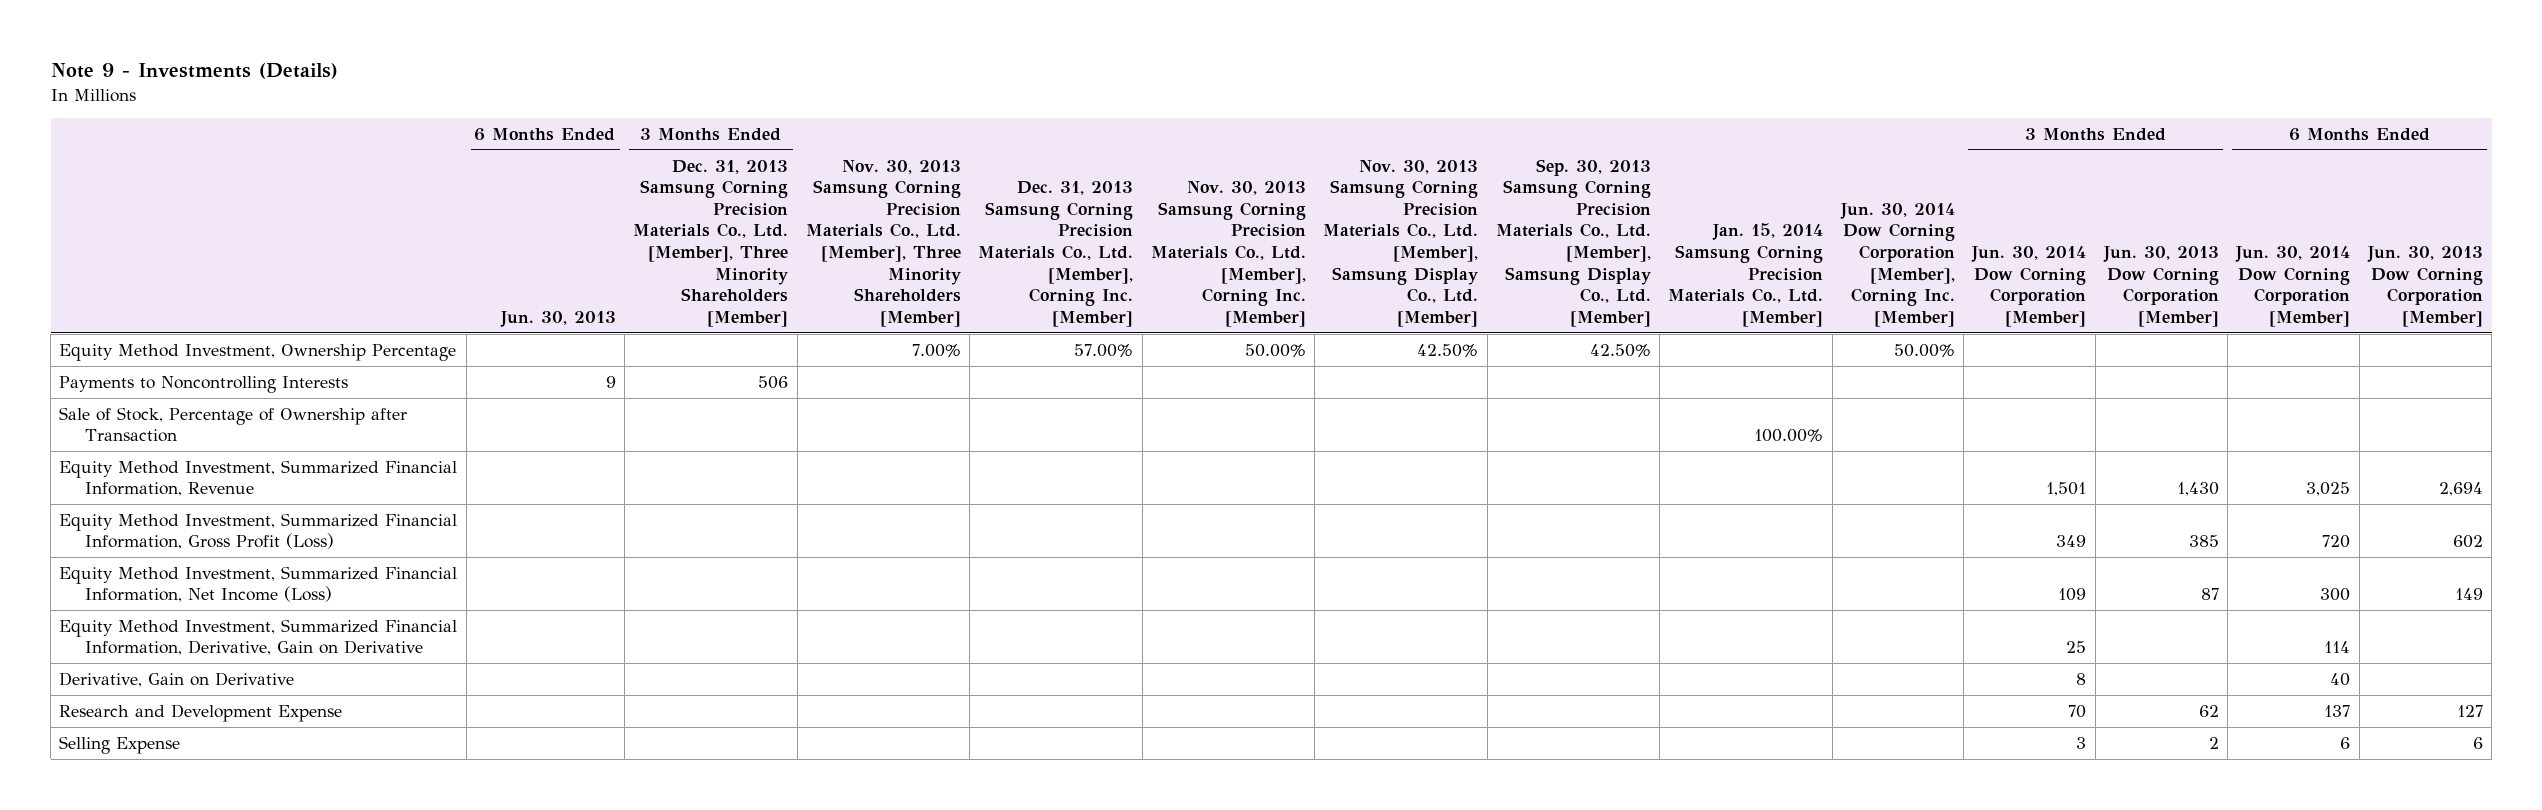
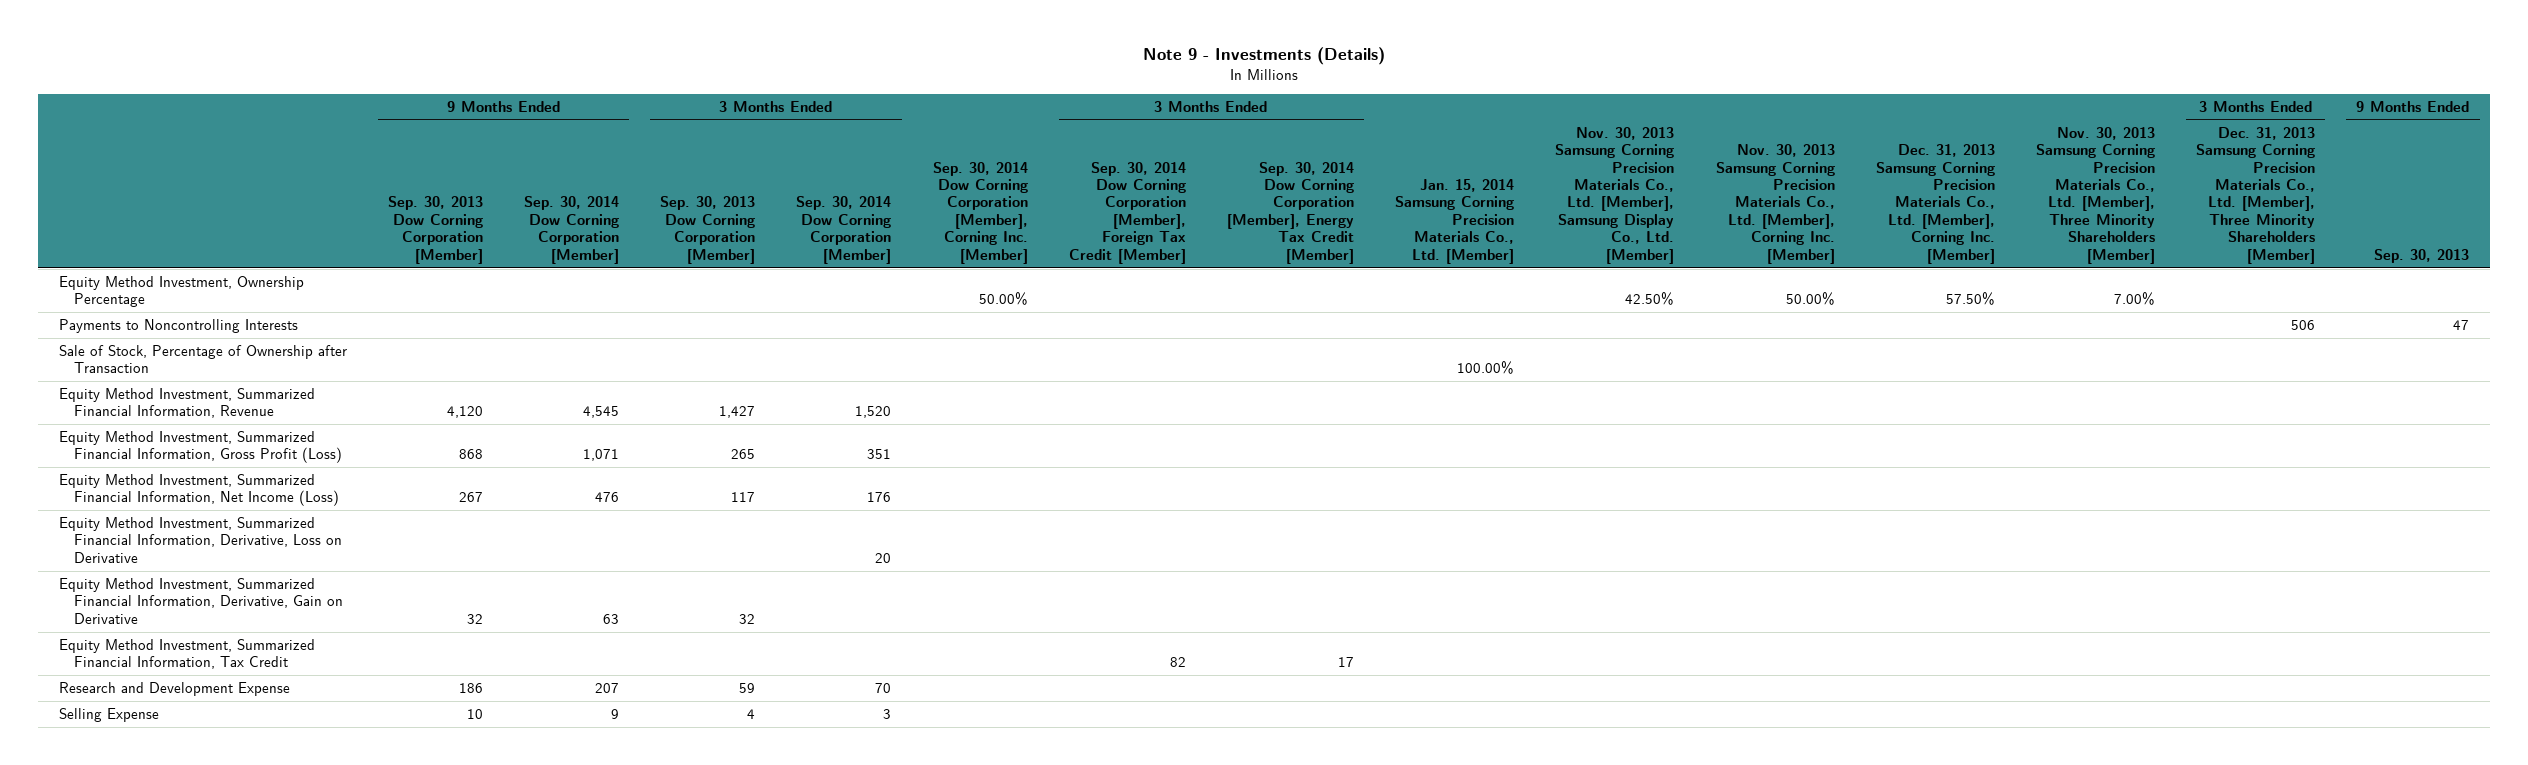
- | 6 Months Ended Jun. 30, 2013 | 3 Months Ended Dec. 31, 2013 Samsung Corning Precision Materials Co., Ltd. [Member], Three Minority Shareholders [Member] | Nov. 30, 2013 Samsung Corning Precision Materials Co., Ltd. [Member], Three Minority Shareholders [Member] | Dec. 31, 2013 Samsung Corning Precision Materials Co., Ltd. [Member], Corning Inc. [Member] | Nov. 30, 2013 Samsung Corning Precision Materials Co., Ltd. [Member], Corning Inc. [Member] | Nov. 30, 2013 Samsung Corning Precision Materials Co., Ltd. [Member], Samsung Display Co., Ltd. [Member] | Sep. 30, 2013 Samsung Corning Precision Materials Co., Ltd. [Member], Samsung Display Co., Ltd. [Member] | Jan. 15, 2014 Samsung Corning Precision Materials Co., Ltd. [Member] | Jun. 30, 2014 Dow Corning Corporation [Member], Corning Inc. [Member] | 3 Months Ended Jun. 30, 2014 Dow Corning Corporation [Member] | 3 Months Ended Jun. 30, 2013 Dow Corning Corporation [Member] | 6 Months Ended Jun. 30, 2014 Dow Corning Corporation [Member] | 6 Months Ended Jun. 30, 2013 Dow Corning Corporation [Member]
+ | 9 Months Ended Sep. 30, 2013 Dow Corning Corporation [Member] | 9 Months Ended Sep. 30, 2014 Dow Corning Corporation [Member] | 3 Months Ended Sep. 30, 2013 Dow Corning Corporation [Member] | 3 Months Ended Sep. 30, 2014 Dow Corning Corporation [Member] | Sep. 30, 2014 Dow Corning Corporation [Member], Corning Inc. [Member] | 3 Months Ended Sep. 30, 2014 Dow Corning Corporation [Member], Foreign Tax Credit [Member] | 3 Months Ended Sep. 30, 2014 Dow Corning Corporation [Member], Energy Tax Credit [Member] | Jan. 15, 2014 Samsung Corning Precision Materials Co., Ltd. [Member] | Nov. 30, 2013 Samsung Corning Precision Materials Co., Ltd. [Member], Samsung Display Co., Ltd. [Member] | Nov. 30, 2013 Samsung Corning Precision Materials Co., Ltd. [Member], Corning Inc. [Member] | Dec. 31, 2013 Samsung Corning Precision Materials Co., Ltd. [Member], Corning Inc. [Member] | Nov. 30, 2013 Samsung Corning Precision Materials Co., Ltd. [Member], Three Minority Shareholders [Member] | 3 Months Ended Dec. 31, 2013 Samsung Corning Precision Materials Co., Ltd. [Member], Three Minority Shareholders [Member] | 9 Months Ended Sep. 30, 2013
- Equity Method Investment, Ownership Percentage | | | 7.00% | 57.00% | 50.00% | 42.50% | 42.50% | | 50.00% | | | |
+ Equity Method Investment, Ownership Percentage | | | | | 50.00% | | | | 42.50% | 50.00% | 57.50% | 7.00% | |
+ Equity Method Investment, Summarized Financial Information, Derivative, Loss on Derivative | | | | 20 | | | | | | | | | |
- Derivative, Gain on Derivative | | | | | | | | | | 8 | | 40 |
+ Equity Method Investment, Summarized Financial Information, Tax Credit | | | | | | 82 | 17 | | | | | | |

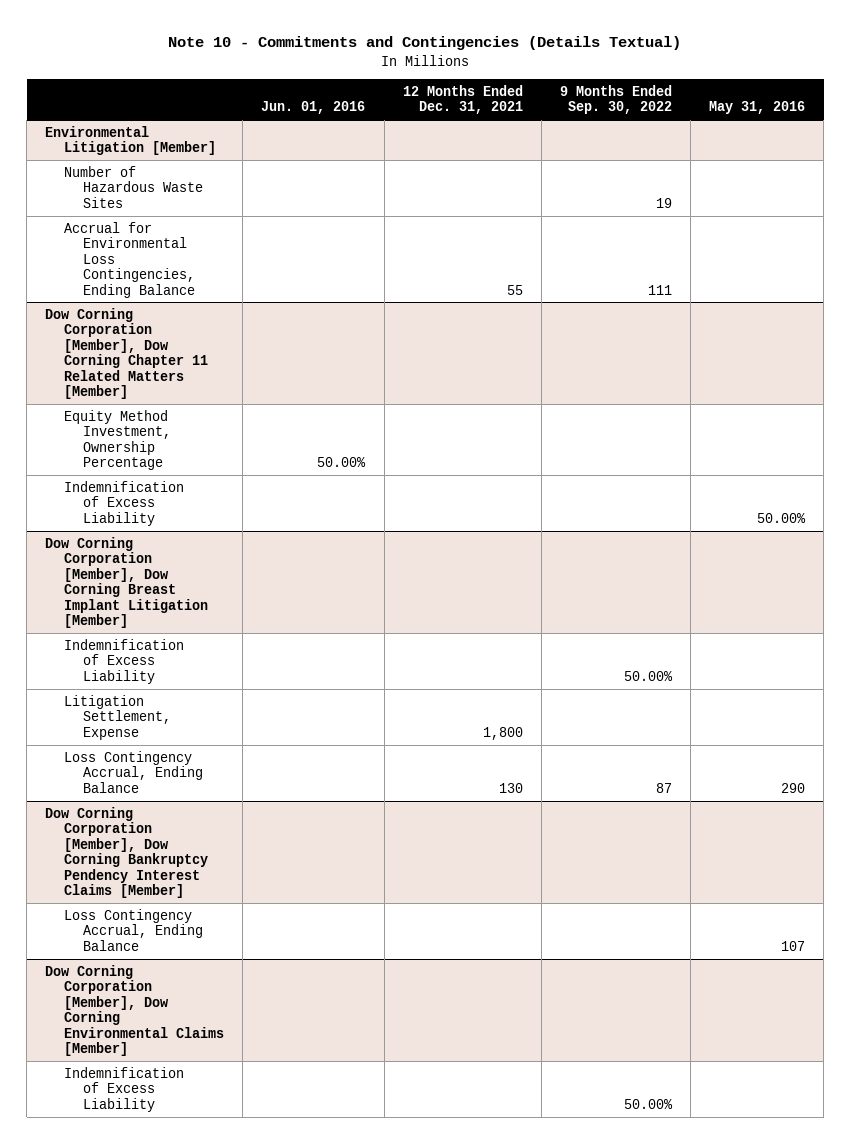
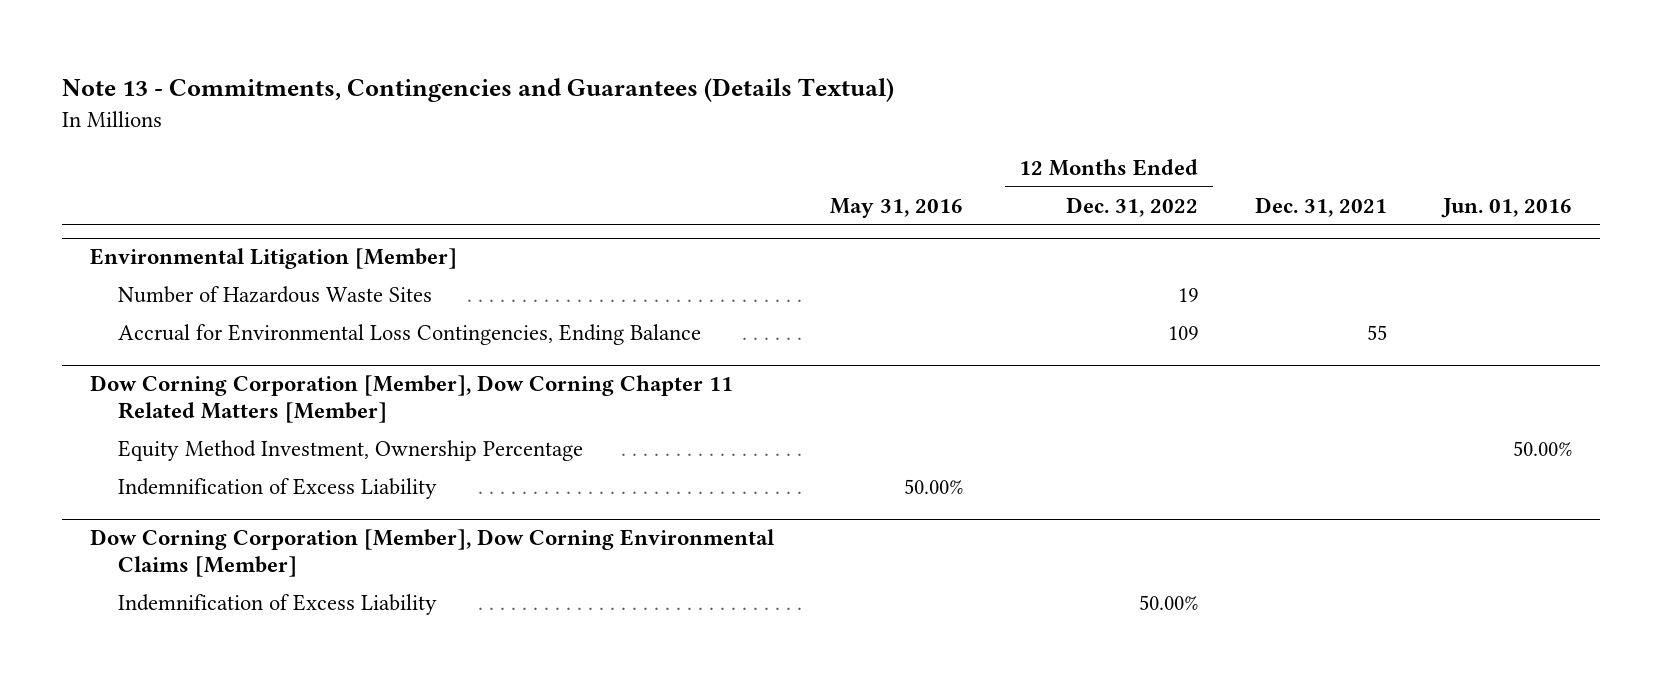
- Note 10 - Commitments and Contingencies (Details Textual)
+ Note 13 - Commitments, Contingencies and Guarantees (Details Textual)
- | Jun. 01, 2016 | 12 Months Ended Dec. 31, 2021 | 9 Months Ended Sep. 30, 2022 | May 31, 2016
+ | May 31, 2016 | 12 Months Ended Dec. 31, 2022 | Dec. 31, 2021 | Jun. 01, 2016
- Dow Corning Corporation [Member], Dow Corning Breast Implant Litigation [Member]
- Indemnification of Excess Liability | | | 50.00% |
- Litigation Settlement, Expense | | 1,800 | |
- Loss Contingency Accrual, Ending Balance | | 130 | 87 | 290
- Dow Corning Corporation [Member], Dow Corning Bankruptcy Pendency Interest Claims [Member]
- Loss Contingency Accrual, Ending Balance | | | | 107

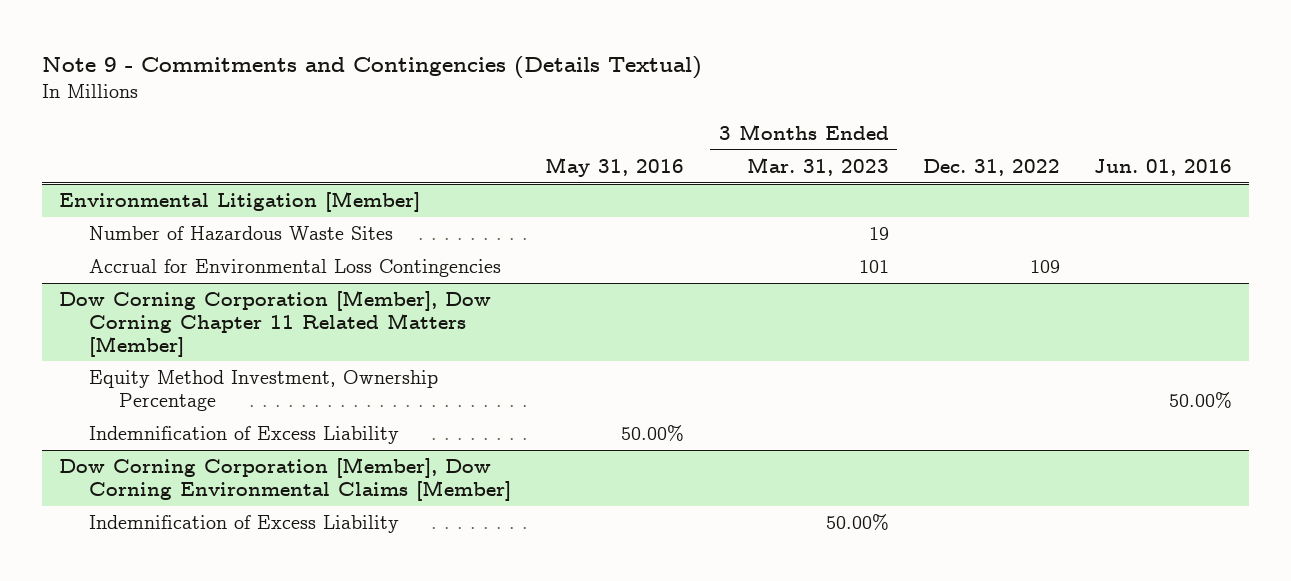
- Note 13 - Commitments, Contingencies and Guarantees (Details Textual)
+ Note 9 - Commitments and Contingencies (Details Textual)
- | May 31, 2016 | 12 Months Ended Dec. 31, 2022 | Dec. 31, 2021 | Jun. 01, 2016
+ | May 31, 2016 | 3 Months Ended Mar. 31, 2023 | Dec. 31, 2022 | Jun. 01, 2016
@ Environmental Litigation [Member]
- Accrual for Environmental Loss Contingencies, Ending Balance | | 109 | 55 |
+ Accrual for Environmental Loss Contingencies | | 101 | 109 |

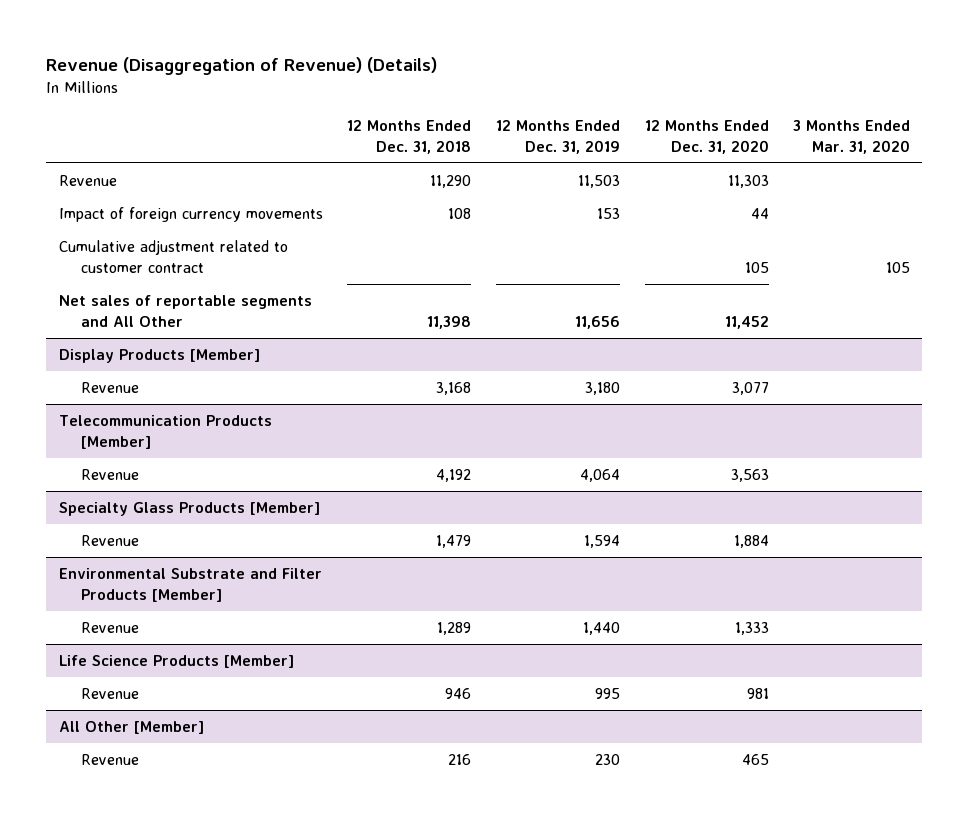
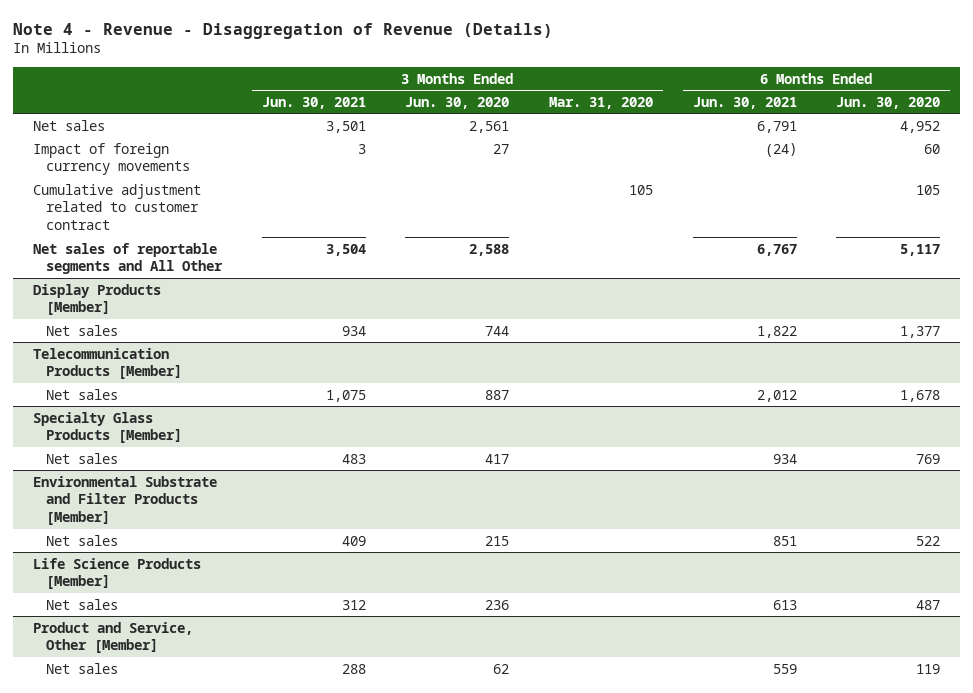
- Revenue (Disaggregation of Revenue) (Details)
+ Note 4 - Revenue - Disaggregation of Revenue (Details)
- | 12 Months Ended Dec. 31, 2018 | 12 Months Ended Dec. 31, 2019 | 12 Months Ended Dec. 31, 2020 | 3 Months Ended Mar. 31, 2020
+ | 3 Months Ended Jun. 30, 2021 | 3 Months Ended Jun. 30, 2020 | 3 Months Ended Mar. 31, 2020 | 6 Months Ended Jun. 30, 2021 | 6 Months Ended Jun. 30, 2020
- Revenue | 11,290 | 11,503 | 11,303 |
+ Net sales | 3,501 | 2,561 | | 6,791 | 4,952
@ Display Products [Member]
- Revenue | 3,168 | 3,180 | 3,077 |
+ Net sales | 934 | 744 | | 1,822 | 1,377
@ Telecommunication Products [Member]
- Revenue | 4,192 | 4,064 | 3,563 |
+ Net sales | 1,075 | 887 | | 2,012 | 1,678
@ Specialty Glass Products [Member]
- Revenue | 1,479 | 1,594 | 1,884 |
+ Net sales | 483 | 417 | | 934 | 769
@ Environmental Substrate and Filter Products [Member]
- Revenue | 1,289 | 1,440 | 1,333 |
+ Net sales | 409 | 215 | | 851 | 522
@ Life Science Products [Member]
- Revenue | 946 | 995 | 981 |
- All Other [Member]
- Revenue | 216 | 230 | 465 |
@ Life Science Products [Member]
+ Net sales | 312 | 236 | | 613 | 487
+ Product and Service, Other [Member]
+ Net sales | 288 | 62 | | 559 | 119

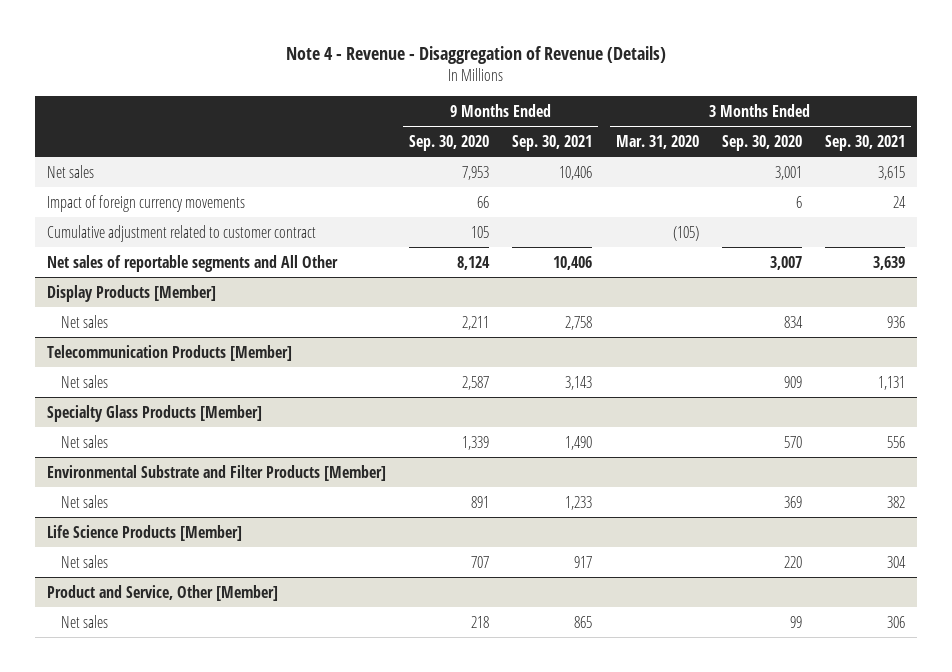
- | 3 Months Ended Jun. 30, 2021 | 3 Months Ended Jun. 30, 2020 | 3 Months Ended Mar. 31, 2020 | 6 Months Ended Jun. 30, 2021 | 6 Months Ended Jun. 30, 2020
+ | 9 Months Ended Sep. 30, 2020 | 9 Months Ended Sep. 30, 2021 | 3 Months Ended Mar. 31, 2020 | 3 Months Ended Sep. 30, 2020 | 3 Months Ended Sep. 30, 2021
- Cumulative adjustment related to customer contract | | | 105 | | 105
+ Cumulative adjustment related to customer contract | 105 | | (105) | |

